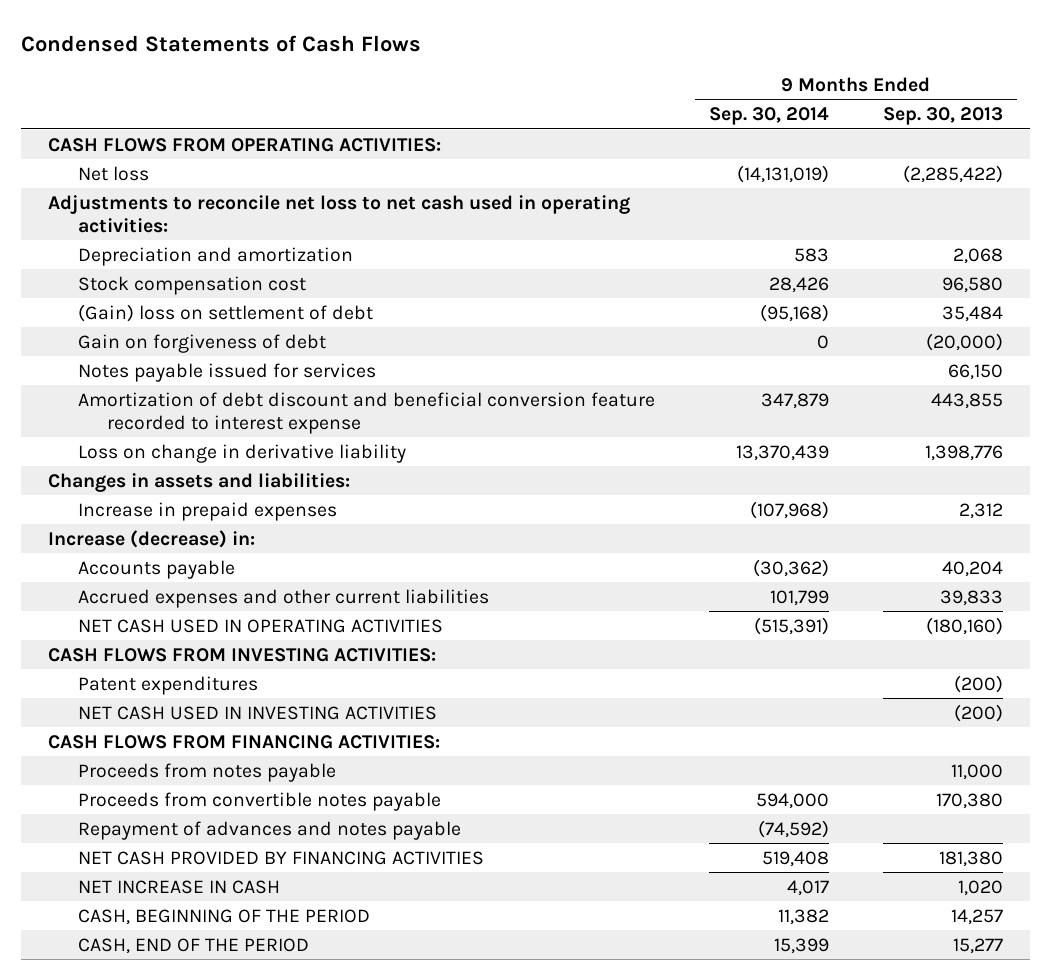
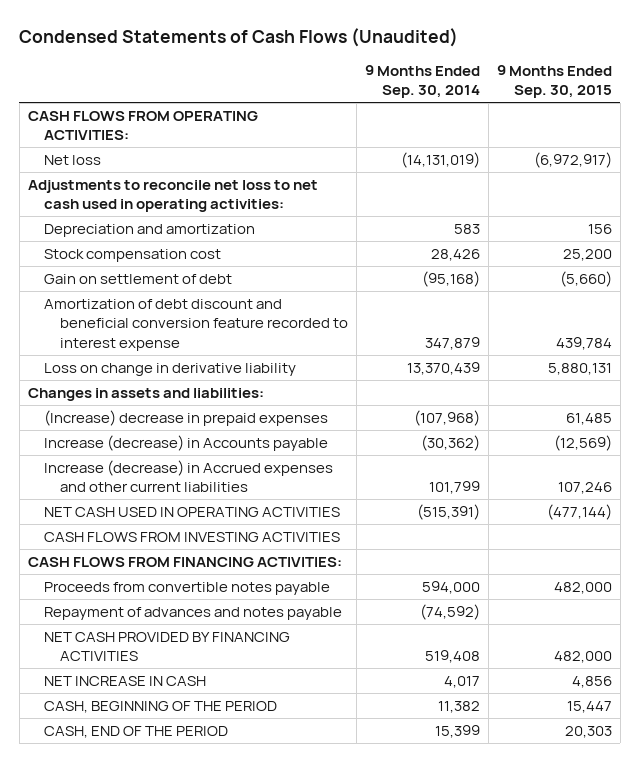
- Condensed Statements of Cash Flows
+ Condensed Statements of Cash Flows (Unaudited)
- | 9 Months Ended Sep. 30, 2014 | 9 Months Ended Sep. 30, 2013
+ | 9 Months Ended Sep. 30, 2014 | 9 Months Ended Sep. 30, 2015
- (Gain) loss on settlement of debt | (95,168) | 35,484
- Gain on forgiveness of debt | 0 | (20,000)
- Notes payable issued for services | | 66,150
+ Gain on settlement of debt | (95,168) | (5,660)
- Increase in prepaid expenses | (107,968) | 2,312
- Increase (decrease) in:
- Accounts payable | (30,362) | 40,204
- Accrued expenses and other current liabilities | 101,799 | 39,833
+ (Increase) decrease in prepaid expenses | (107,968) | 61,485
+ Increase (decrease) in Accounts payable | (30,362) | (12,569)
+ Increase (decrease) in Accrued expenses and other current liabilities | 101,799 | 107,246
- CASH FLOWS FROM INVESTING ACTIVITIES:
- Patent expenditures | | (200)
- NET CASH USED IN INVESTING ACTIVITIES | | (200)
+ CASH FLOWS FROM INVESTING ACTIVITIES
- Proceeds from notes payable | | 11,000

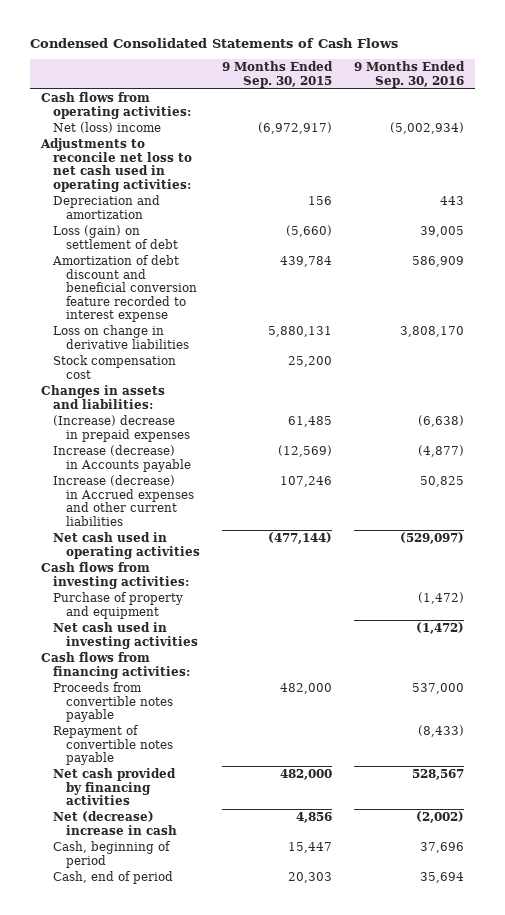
- Condensed Statements of Cash Flows (Unaudited)
+ Condensed Consolidated Statements of Cash Flows
- | 9 Months Ended Sep. 30, 2014 | 9 Months Ended Sep. 30, 2015
+ | 9 Months Ended Sep. 30, 2015 | 9 Months Ended Sep. 30, 2016
- CASH FLOWS FROM OPERATING ACTIVITIES:
- Net loss | (14,131,019) | (6,972,917)
+ Cash flows from operating activities:
+ Net (loss) income | (6,972,917) | (5,002,934)
- Gain on settlement of debt | (95,168) | (5,660)
+ Loss (gain) on settlement of debt | (5,660) | 39,005
- Loss on change in derivative liability | 13,370,439 | 5,880,131
+ Loss on change in derivative liabilities | 5,880,131 | 3,808,170
moved down: Stock compensation cost | 25,200 |
- NET CASH USED IN OPERATING ACTIVITIES | (515,391) | (477,144)
- CASH FLOWS FROM INVESTING ACTIVITIES
- CASH FLOWS FROM FINANCING ACTIVITIES:
+ Net cash used in operating activities | (477,144) | (529,097)
+ Cash flows from investing activities:
+ Purchase of property and equipment | | (1,472)
+ Net cash used in investing activities | | (1,472)
+ Cash flows from financing activities:
- Repayment of advances and notes payable | (74,592) |
- NET CASH PROVIDED BY FINANCING ACTIVITIES | 519,408 | 482,000
- NET INCREASE IN CASH | 4,017 | 4,856
- CASH, BEGINNING OF THE PERIOD | 11,382 | 15,447
- CASH, END OF THE PERIOD | 15,399 | 20,303
+ Repayment of convertible notes payable | | (8,433)
+ Net cash provided by financing activities | 482,000 | 528,567
+ Net (decrease) increase in cash | 4,856 | (2,002)
+ Cash, beginning of period | 15,447 | 37,696
+ Cash, end of period | 20,303 | 35,694

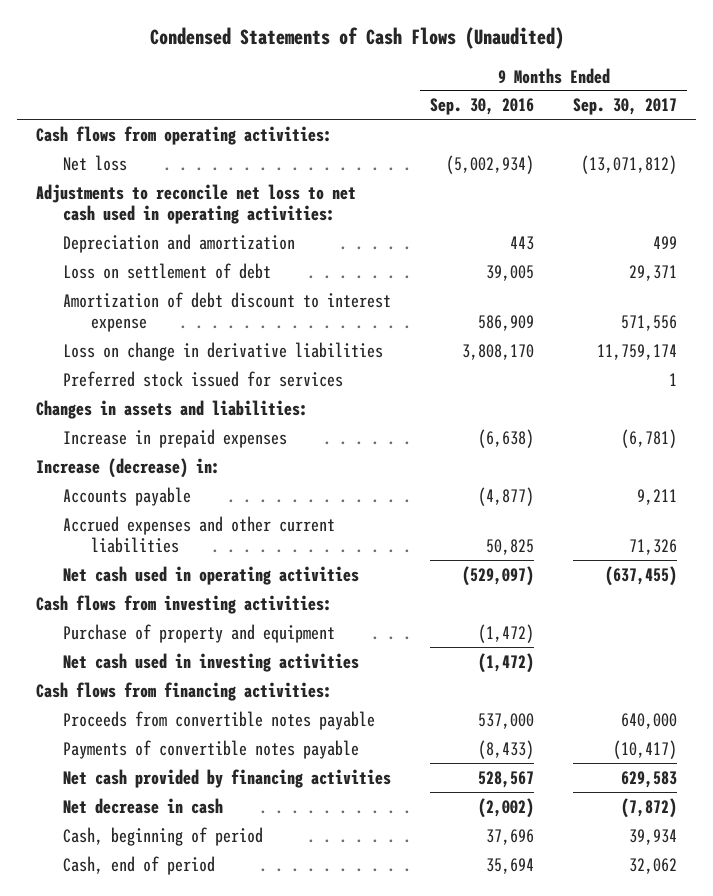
- Condensed Consolidated Statements of Cash Flows
+ Condensed Statements of Cash Flows (Unaudited)
- | 9 Months Ended Sep. 30, 2015 | 9 Months Ended Sep. 30, 2016
+ | 9 Months Ended Sep. 30, 2016 | 9 Months Ended Sep. 30, 2017
- Net (loss) income | (6,972,917) | (5,002,934)
+ Net loss | (5,002,934) | (13,071,812)
- Loss (gain) on settlement of debt | (5,660) | 39,005
- Amortization of debt discount and beneficial conversion feature recorded to interest expense | 439,784 | 586,909
+ Loss on settlement of debt | 39,005 | 29,371
+ Amortization of debt discount to interest expense | 586,909 | 571,556
- Stock compensation cost | 25,200 |
+ Preferred stock issued for services | | 1
- (Increase) decrease in prepaid expenses | 61,485 | (6,638)
- Increase (decrease) in Accounts payable | (12,569) | (4,877)
- Increase (decrease) in Accrued expenses and other current liabilities | 107,246 | 50,825
+ Increase in prepaid expenses | (6,638) | (6,781)
+ Increase (decrease) in:
+ Accounts payable | (4,877) | 9,211
+ Accrued expenses and other current liabilities | 50,825 | 71,326
- Repayment of convertible notes payable | | (8,433)
+ Payments of convertible notes payable | (8,433) | (10,417)
- Net (decrease) increase in cash | 4,856 | (2,002)
+ Net decrease in cash | (2,002) | (7,872)

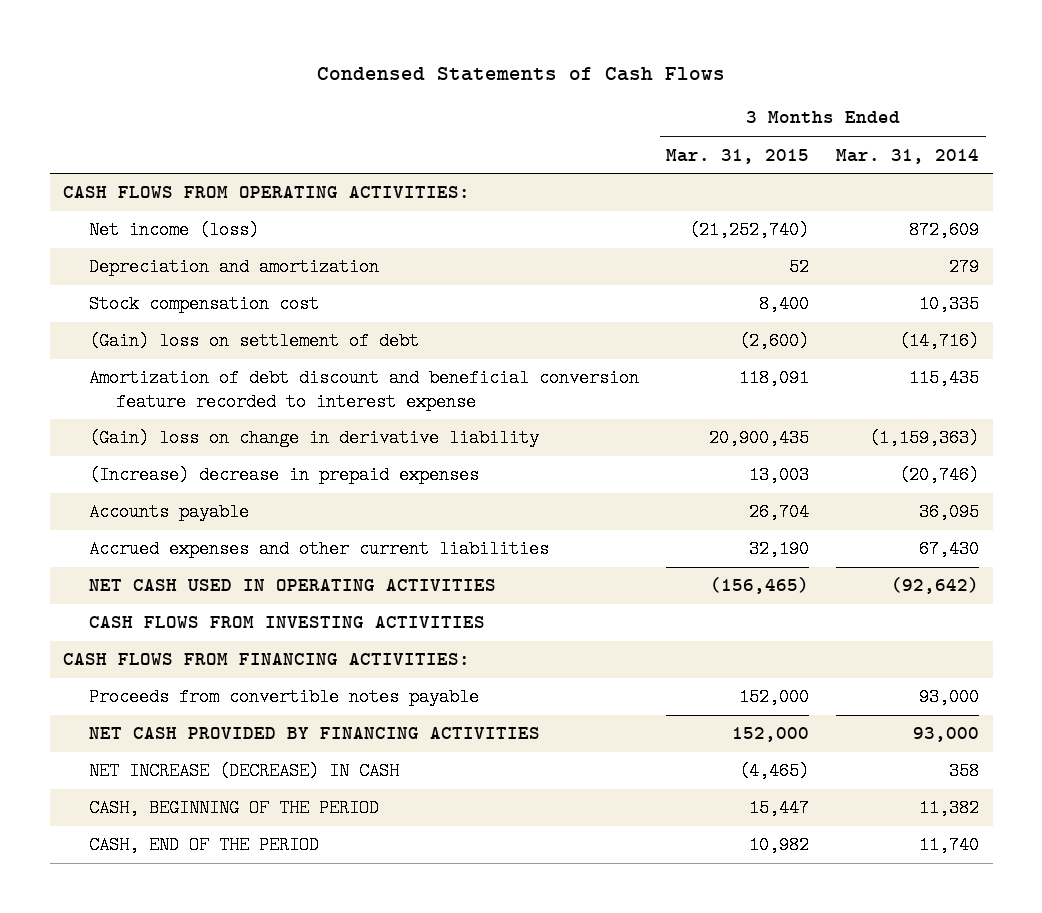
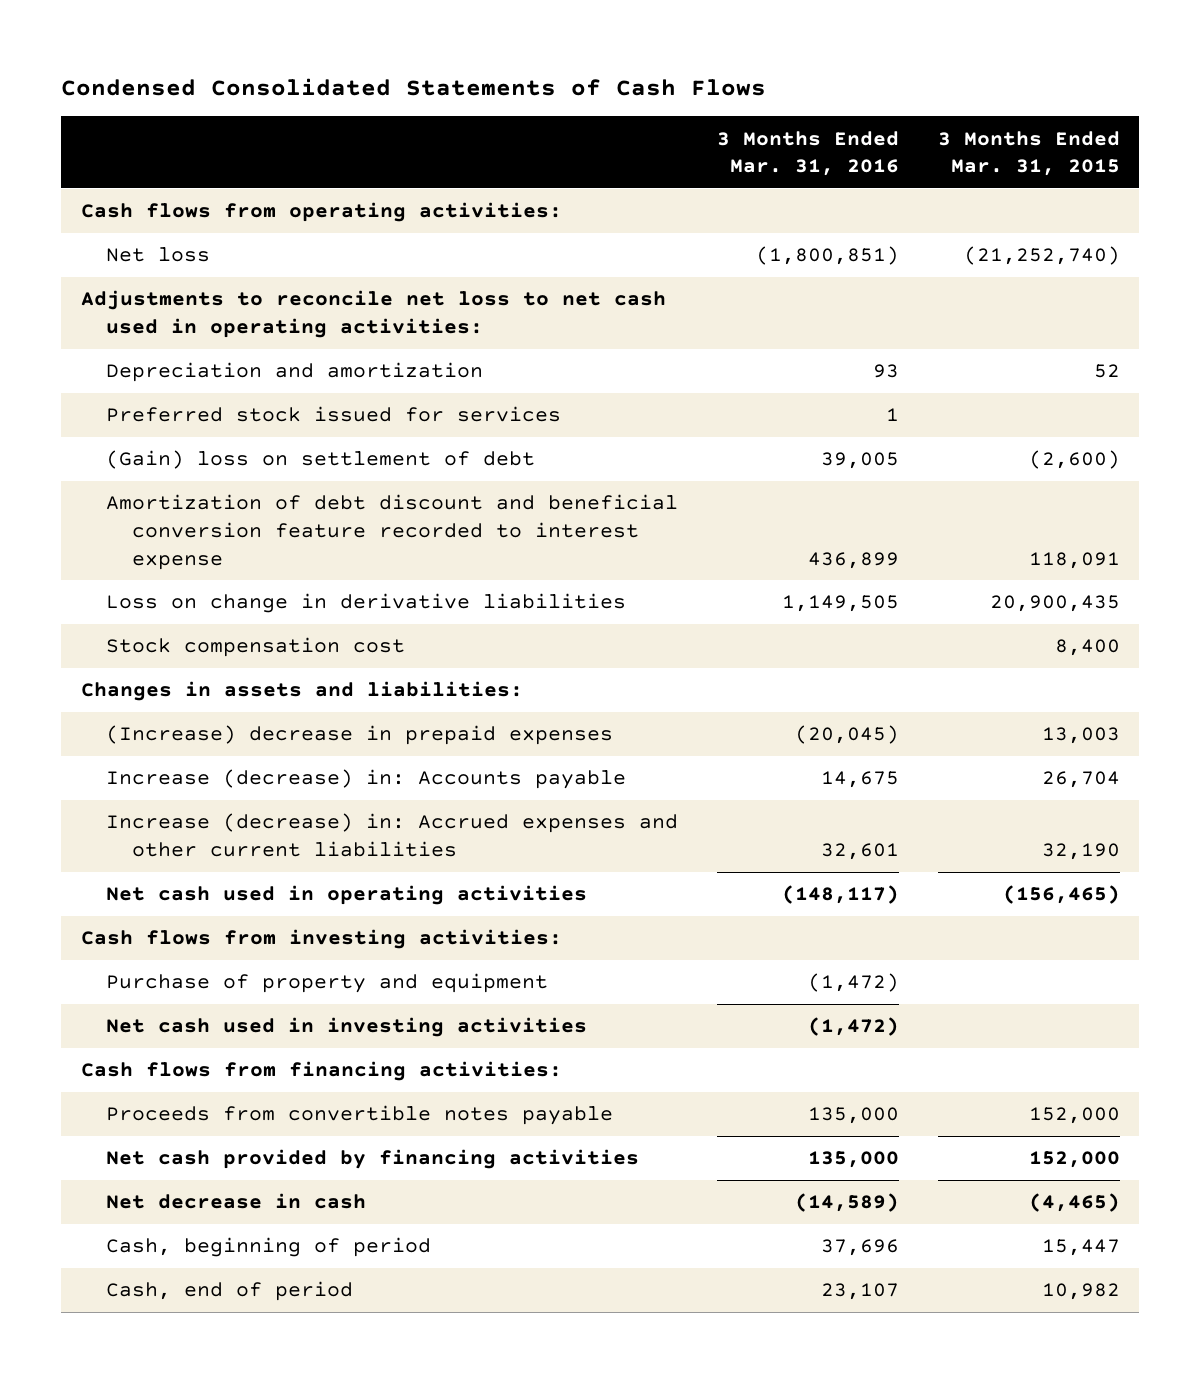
- Condensed Statements of Cash Flows
+ Condensed Consolidated Statements of Cash Flows
- | 3 Months Ended Mar. 31, 2015 | 3 Months Ended Mar. 31, 2014
+ | 3 Months Ended Mar. 31, 2016 | 3 Months Ended Mar. 31, 2015
- CASH FLOWS FROM OPERATING ACTIVITIES:
- Net income (loss) | (21,252,740) | 872,609
+ Cash flows from operating activities:
+ Net loss | (1,800,851) | (21,252,740)
+ Adjustments to reconcile net loss to net cash used in operating activities:
+ Preferred stock issued for services | 1 |
- (Gain) loss on change in derivative liability | 20,900,435 | (1,159,363)
+ Loss on change in derivative liabilities | 1,149,505 | 20,900,435
moved down: Stock compensation cost | | 8,400
+ Changes in assets and liabilities:
- Accounts payable | 26,704 | 36,095
- Accrued expenses and other current liabilities | 32,190 | 67,430
- NET CASH USED IN OPERATING ACTIVITIES | (156,465) | (92,642)
- CASH FLOWS FROM INVESTING ACTIVITIES
- CASH FLOWS FROM FINANCING ACTIVITIES:
+ Increase (decrease) in: Accounts payable | 14,675 | 26,704
+ Increase (decrease) in: Accrued expenses and other current liabilities | 32,601 | 32,190
+ Net cash used in operating activities | (148,117) | (156,465)
+ Cash flows from investing activities:
+ Purchase of property and equipment | (1,472) |
+ Net cash used in investing activities | (1,472) |
+ Cash flows from financing activities:
- NET CASH PROVIDED BY FINANCING ACTIVITIES | 152,000 | 93,000
- NET INCREASE (DECREASE) IN CASH | (4,465) | 358
- CASH, BEGINNING OF THE PERIOD | 15,447 | 11,382
- CASH, END OF THE PERIOD | 10,982 | 11,740
+ Net cash provided by financing activities | 135,000 | 152,000
+ Net decrease in cash | (14,589) | (4,465)
+ Cash, beginning of period | 37,696 | 15,447
+ Cash, end of period | 23,107 | 10,982

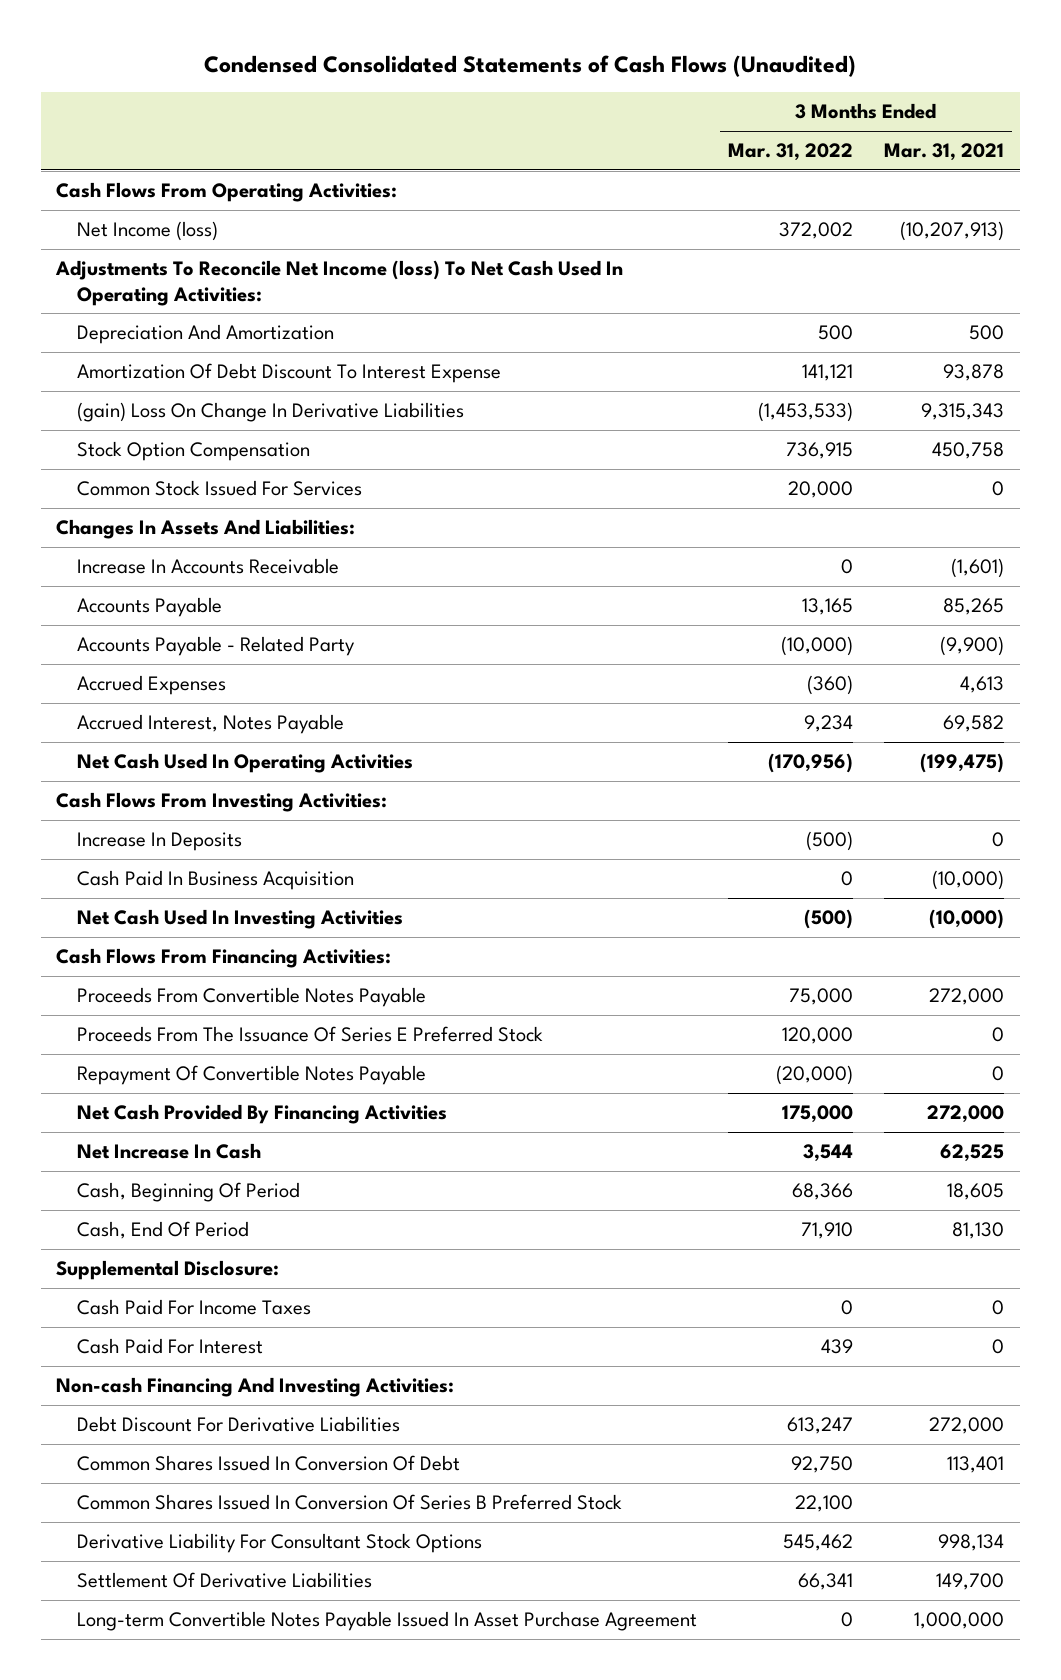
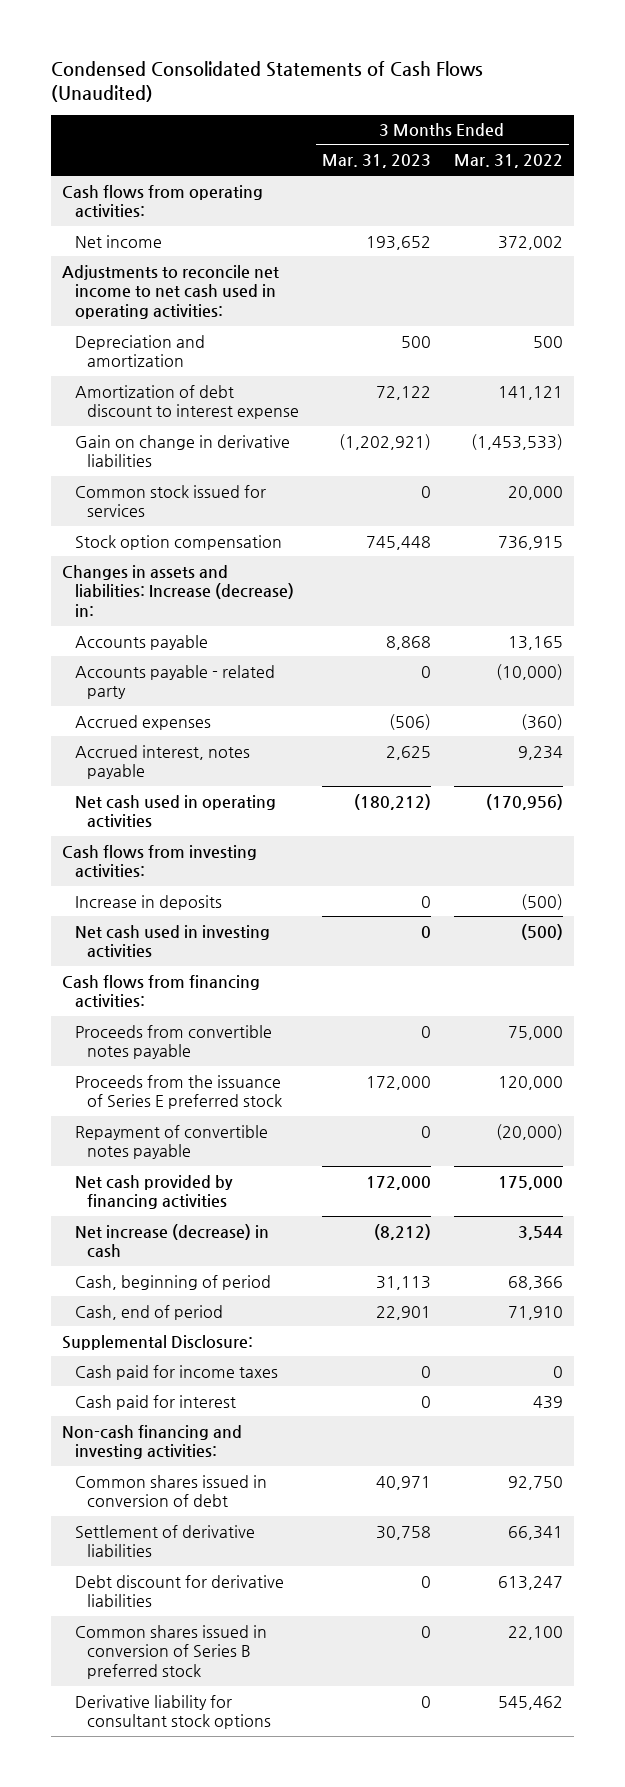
- | 3 Months Ended Mar. 31, 2022 | 3 Months Ended Mar. 31, 2021
+ | 3 Months Ended Mar. 31, 2023 | 3 Months Ended Mar. 31, 2022
- Cash Flows From Operating Activities:
- Net Income (loss) | 372,002 | (10,207,913)
- Adjustments To Reconcile Net Income (loss) To Net Cash Used In Operating Activities:
- Depreciation And Amortization | 500 | 500
- Amortization Of Debt Discount To Interest Expense | 141,121 | 93,878
- (gain) Loss On Change In Derivative Liabilities | (1,453,533) | 9,315,343
- Stock Option Compensation | 736,915 | 450,758
- Common Stock Issued For Services | 20,000 | 0
- Changes In Assets And Liabilities:
- Increase In Accounts Receivable | 0 | (1,601)
- Accounts Payable | 13,165 | 85,265
- Accounts Payable - Related Party | (10,000) | (9,900)
- Accrued Expenses | (360) | 4,613
- Accrued Interest, Notes Payable | 9,234 | 69,582
- Net Cash Used In Operating Activities | (170,956) | (199,475)
- Cash Flows From Investing Activities:
- Increase In Deposits | (500) | 0
- Cash Paid In Business Acquisition | 0 | (10,000)
- Net Cash Used In Investing Activities | (500) | (10,000)
- Cash Flows From Financing Activities:
- Proceeds From Convertible Notes Payable | 75,000 | 272,000
- Proceeds From The Issuance Of Series E Preferred Stock | 120,000 | 0
- Repayment Of Convertible Notes Payable | (20,000) | 0
- Net Cash Provided By Financing Activities | 175,000 | 272,000
- Net Increase In Cash | 3,544 | 62,525
- Cash, Beginning Of Period | 68,366 | 18,605
- Cash, End Of Period | 71,910 | 81,130
+ Cash flows from operating activities:
+ Net income | 193,652 | 372,002
+ Adjustments to reconcile net income to net cash used in operating activities:
+ Depreciation and amortization | 500 | 500
+ Amortization of debt discount to interest expense | 72,122 | 141,121
+ Gain on change in derivative liabilities | (1,202,921) | (1,453,533)
+ Common stock issued for services | 0 | 20,000
+ Stock option compensation | 745,448 | 736,915
+ Changes in assets and liabilities: Increase (decrease) in:
+ Accounts payable | 8,868 | 13,165
+ Accounts payable - related party | 0 | (10,000)
+ Accrued expenses | (506) | (360)
+ Accrued interest, notes payable | 2,625 | 9,234
+ Net cash used in operating activities | (180,212) | (170,956)
+ Cash flows from investing activities:
+ Increase in deposits | 0 | (500)
+ Net cash used in investing activities | 0 | (500)
+ Cash flows from financing activities:
+ Proceeds from convertible notes payable | 0 | 75,000
+ Proceeds from the issuance of Series E preferred stock | 172,000 | 120,000
+ Repayment of convertible notes payable | 0 | (20,000)
+ Net cash provided by financing activities | 172,000 | 175,000
+ Net increase (decrease) in cash | (8,212) | 3,544
+ Cash, beginning of period | 31,113 | 68,366
+ Cash, end of period | 22,901 | 71,910
- Cash Paid For Income Taxes | 0 | 0
- Cash Paid For Interest | 439 | 0
- Non-cash Financing And Investing Activities:
- Debt Discount For Derivative Liabilities | 613,247 | 272,000
- Common Shares Issued In Conversion Of Debt | 92,750 | 113,401
- Common Shares Issued In Conversion Of Series B Preferred Stock | 22,100 |
- Derivative Liability For Consultant Stock Options | 545,462 | 998,134
- Settlement Of Derivative Liabilities | 66,341 | 149,700
- Long-term Convertible Notes Payable Issued In Asset Purchase Agreement | 0 | 1,000,000
+ Cash paid for income taxes | 0 | 0
+ Cash paid for interest | 0 | 439
+ Non-cash financing and investing activities:
+ Common shares issued in conversion of debt | 40,971 | 92,750
+ Settlement of derivative liabilities | 30,758 | 66,341
+ Debt discount for derivative liabilities | 0 | 613,247
+ Common shares issued in conversion of Series B preferred stock | 0 | 22,100
+ Derivative liability for consultant stock options | 0 | 545,462

